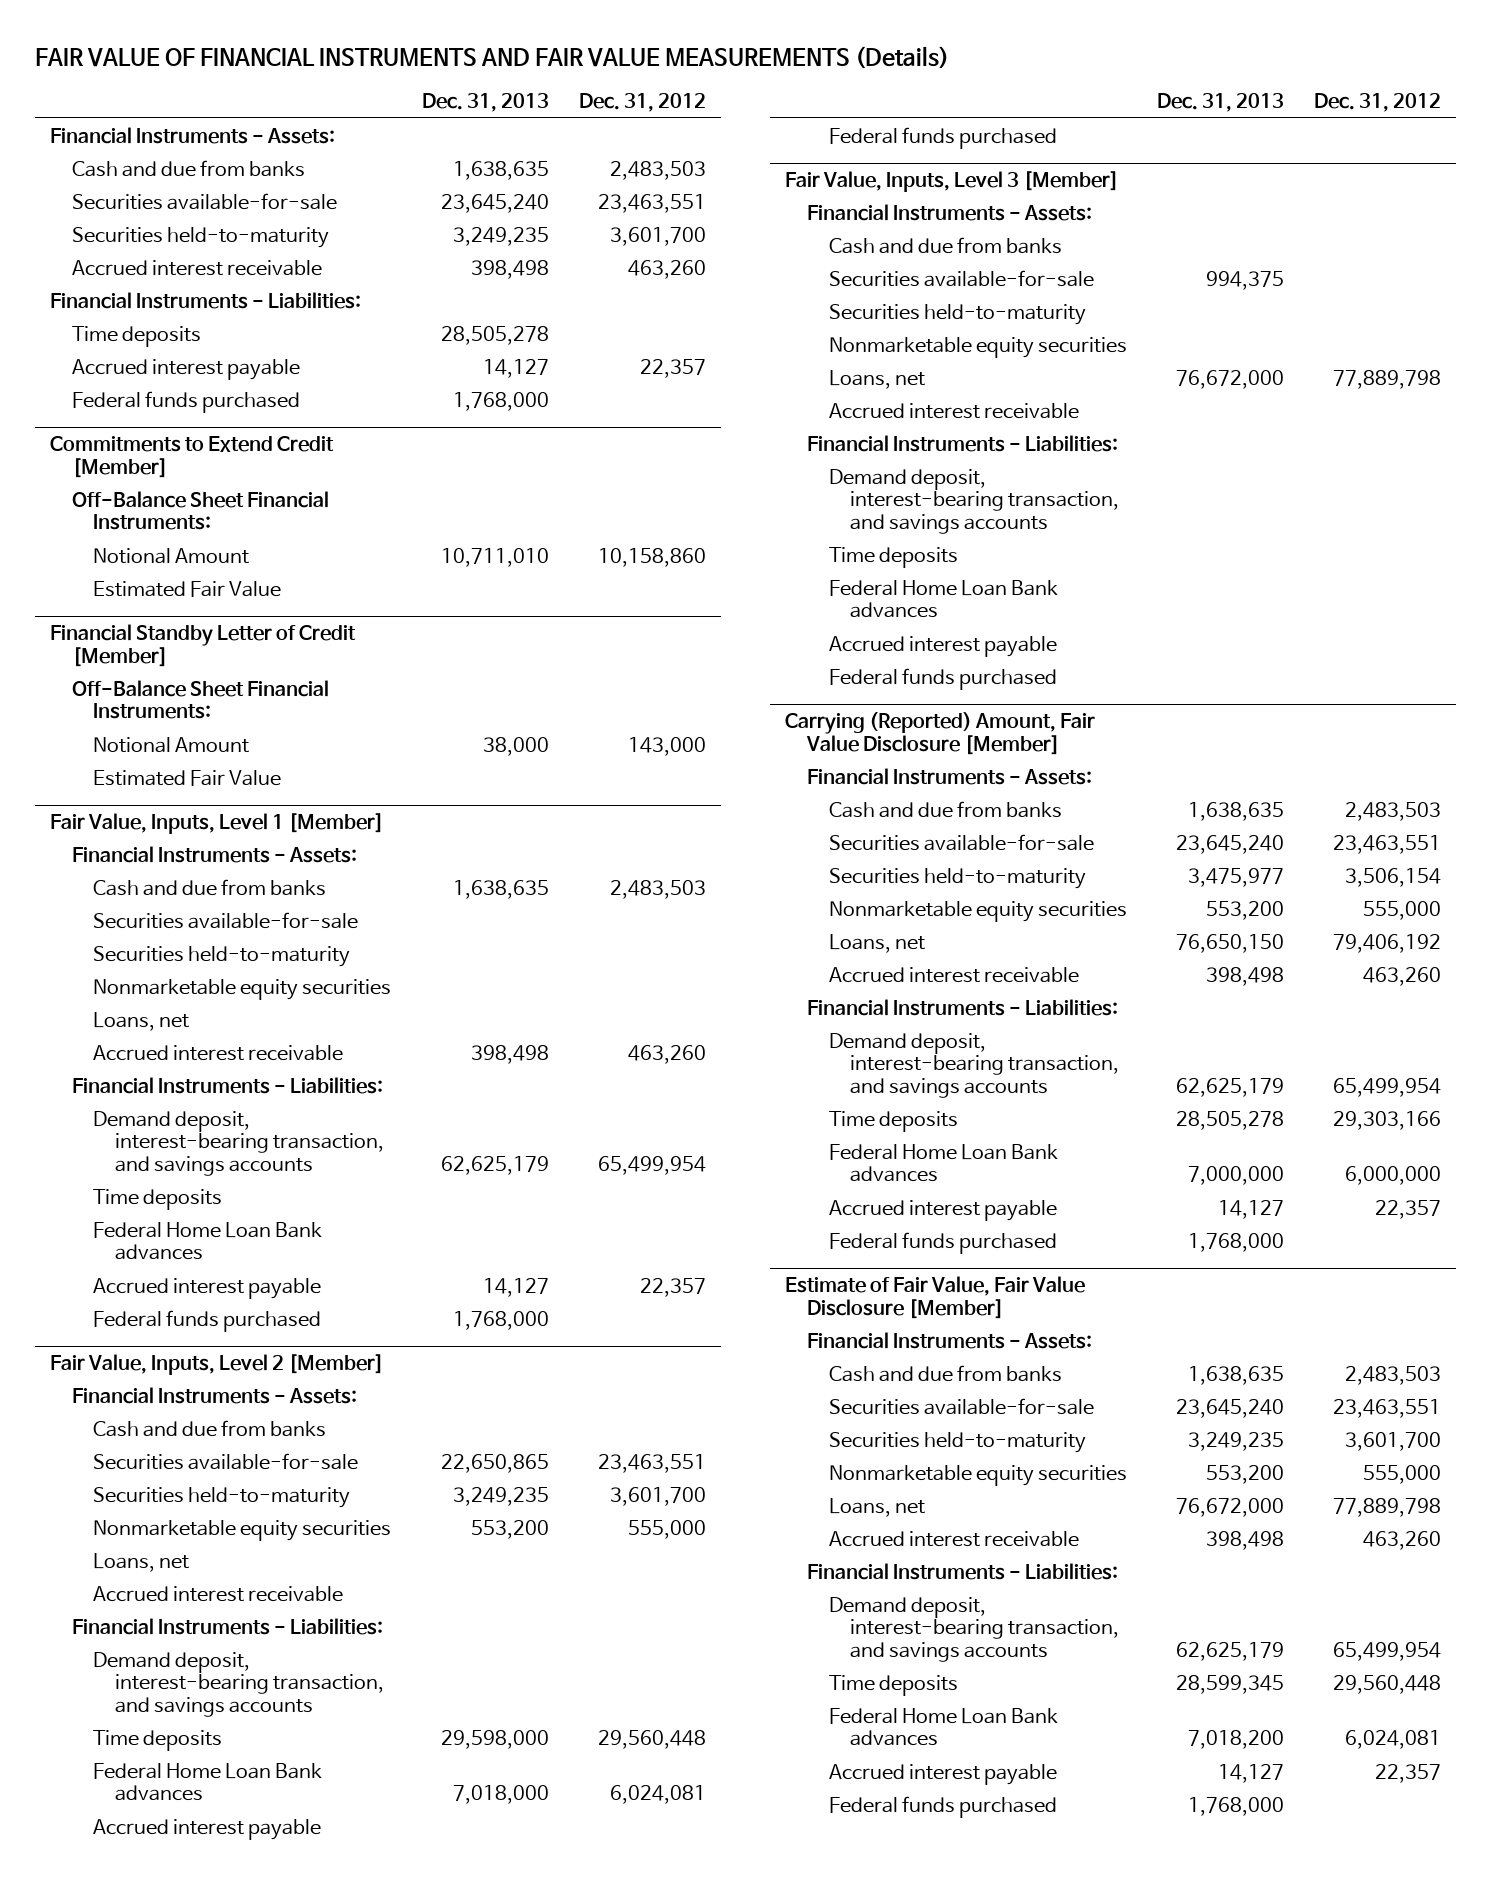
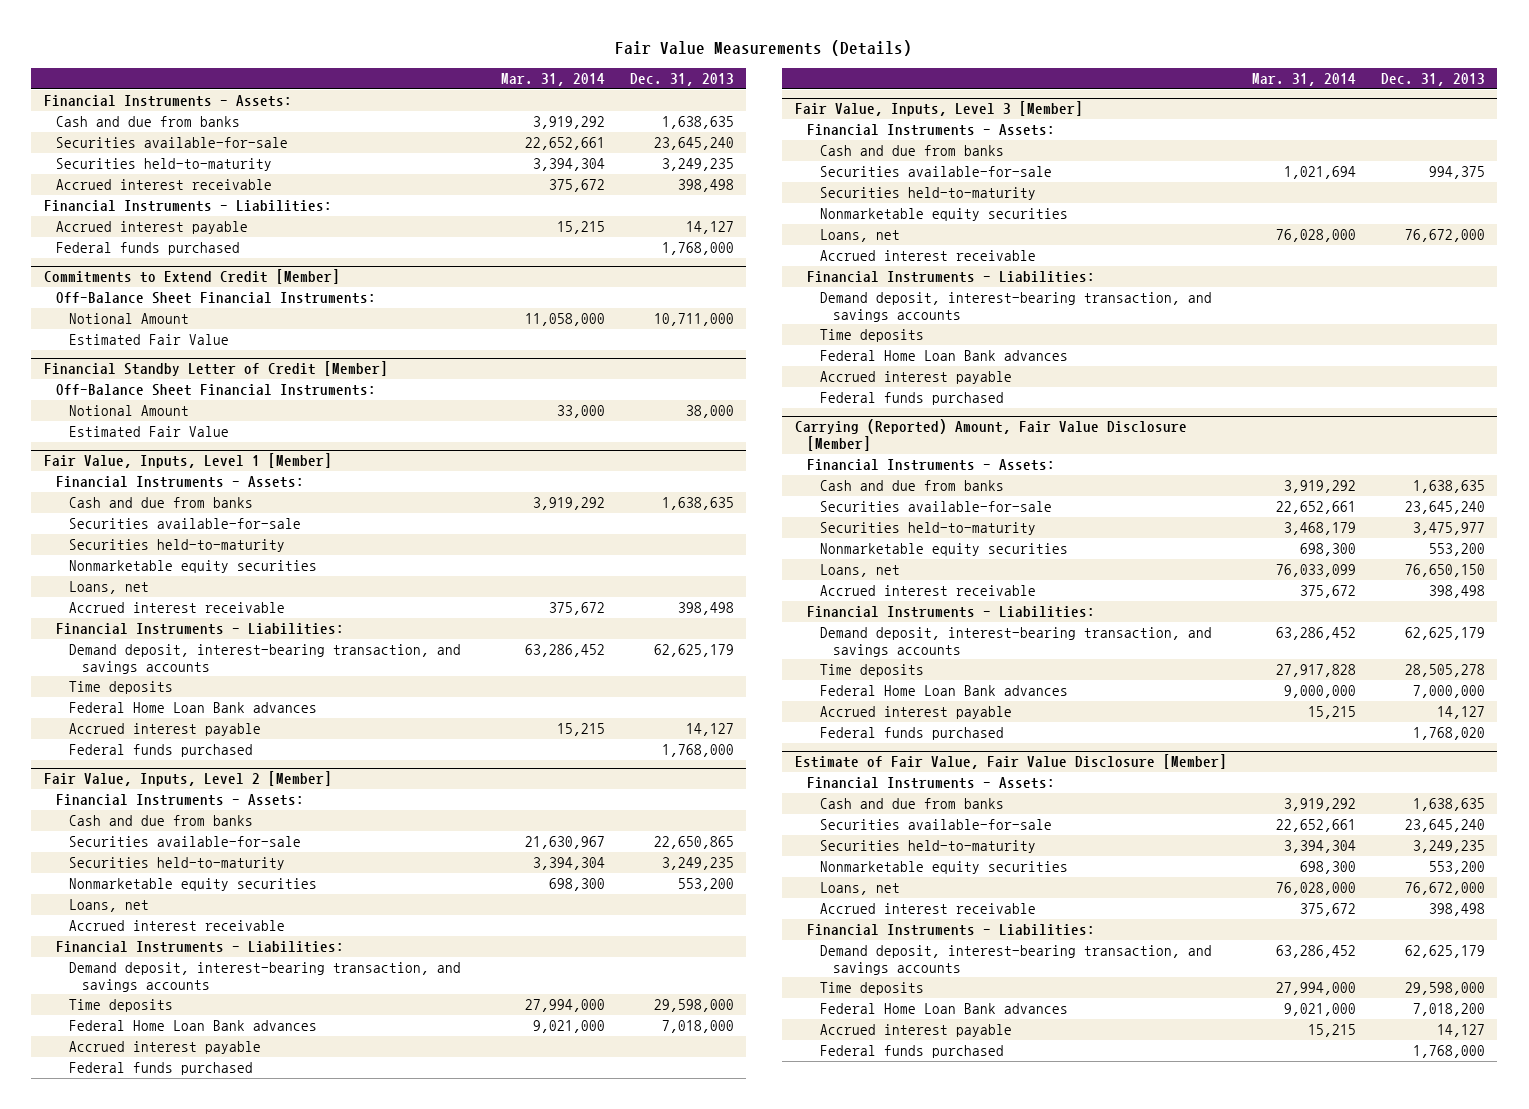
- FAIR VALUE OF FINANCIAL INSTRUMENTS AND FAIR VALUE MEASUREMENTS (Details)
+ Fair Value Measurements (Details)
- | Dec. 31, 2013 | Dec. 31, 2012
+ | Mar. 31, 2014 | Dec. 31, 2013
- Time deposits | 28,505,278 |
@ Commitments to Extend Credit [Member]
- Notional Amount | 10,711,010 | 10,158,860
+ Notional Amount | 11,058,000 | 10,711,000
@ Carrying (Reported) Amount, Fair Value Disclosure [Member]
- Federal funds purchased | 1,768,000 |
+ Federal funds purchased | | 1,768,020
@ Estimate of Fair Value, Fair Value Disclosure [Member]
- Time deposits | 28,599,345 | 29,560,448
+ Time deposits | 27,994,000 | 29,598,000

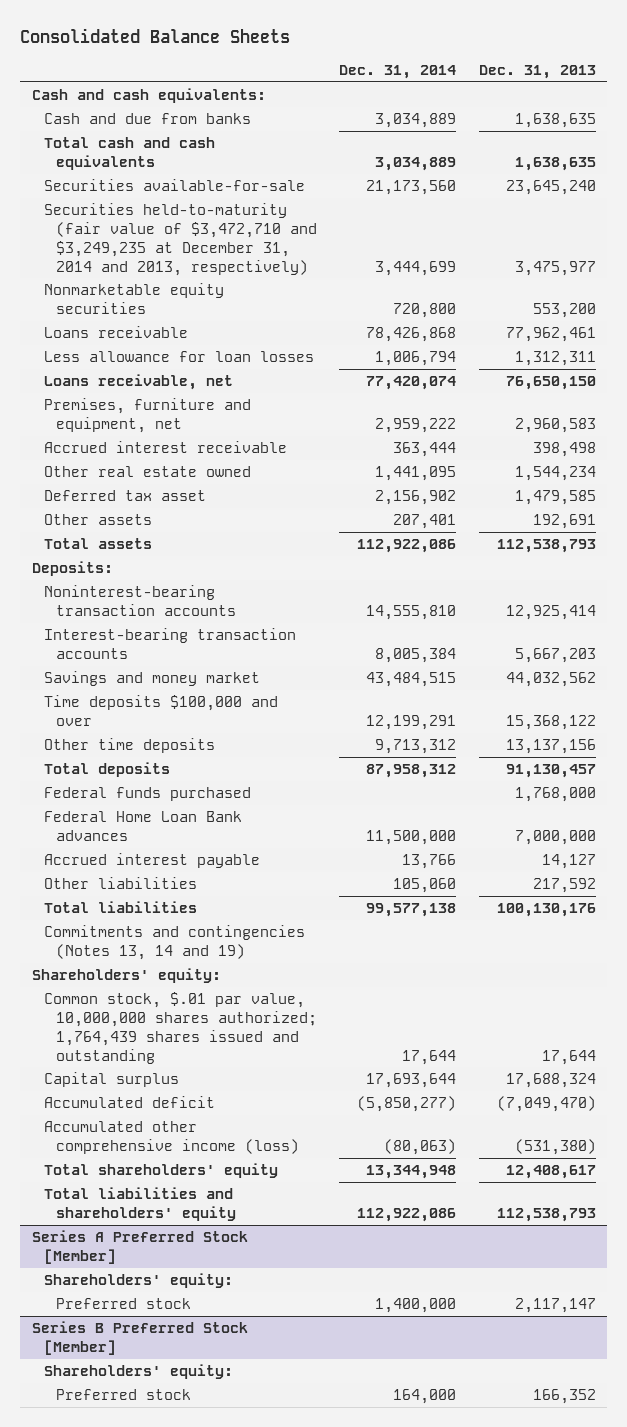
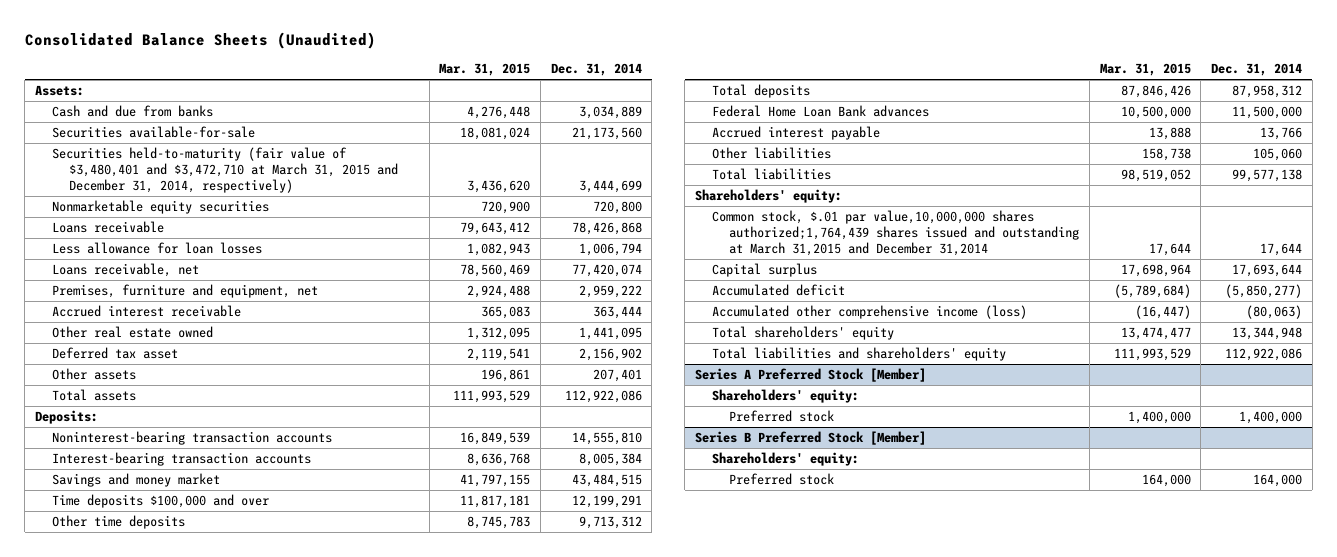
- Consolidated Balance Sheets
+ Consolidated Balance Sheets (Unaudited)
- | Dec. 31, 2014 | Dec. 31, 2013
+ | Mar. 31, 2015 | Dec. 31, 2014
- Cash and cash equivalents:
+ Assets:
- Total cash and cash equivalents | 3,034,889 | 1,638,635
- Securities held-to-maturity (fair value of $3,472,710 and $3,249,235 at December 31, 2014 and 2013, respectively) | 3,444,699 | 3,475,977
+ Securities held-to-maturity (fair value of $3,480,401 and $3,472,710 at March 31, 2015 and December 31, 2014, respectively) | 3,436,620 | 3,444,699
- Federal funds purchased | | 1,768,000
- Commitments and contingencies (Notes 13, 14 and 19)
- Common stock, $.01 par value, 10,000,000 shares authorized; 1,764,439 shares issued and outstanding | 17,644 | 17,644
+ Common stock, $.01 par value,10,000,000 shares authorized;1,764,439 shares issued and outstanding at March 31,2015 and December 31,2014 | 17,644 | 17,644

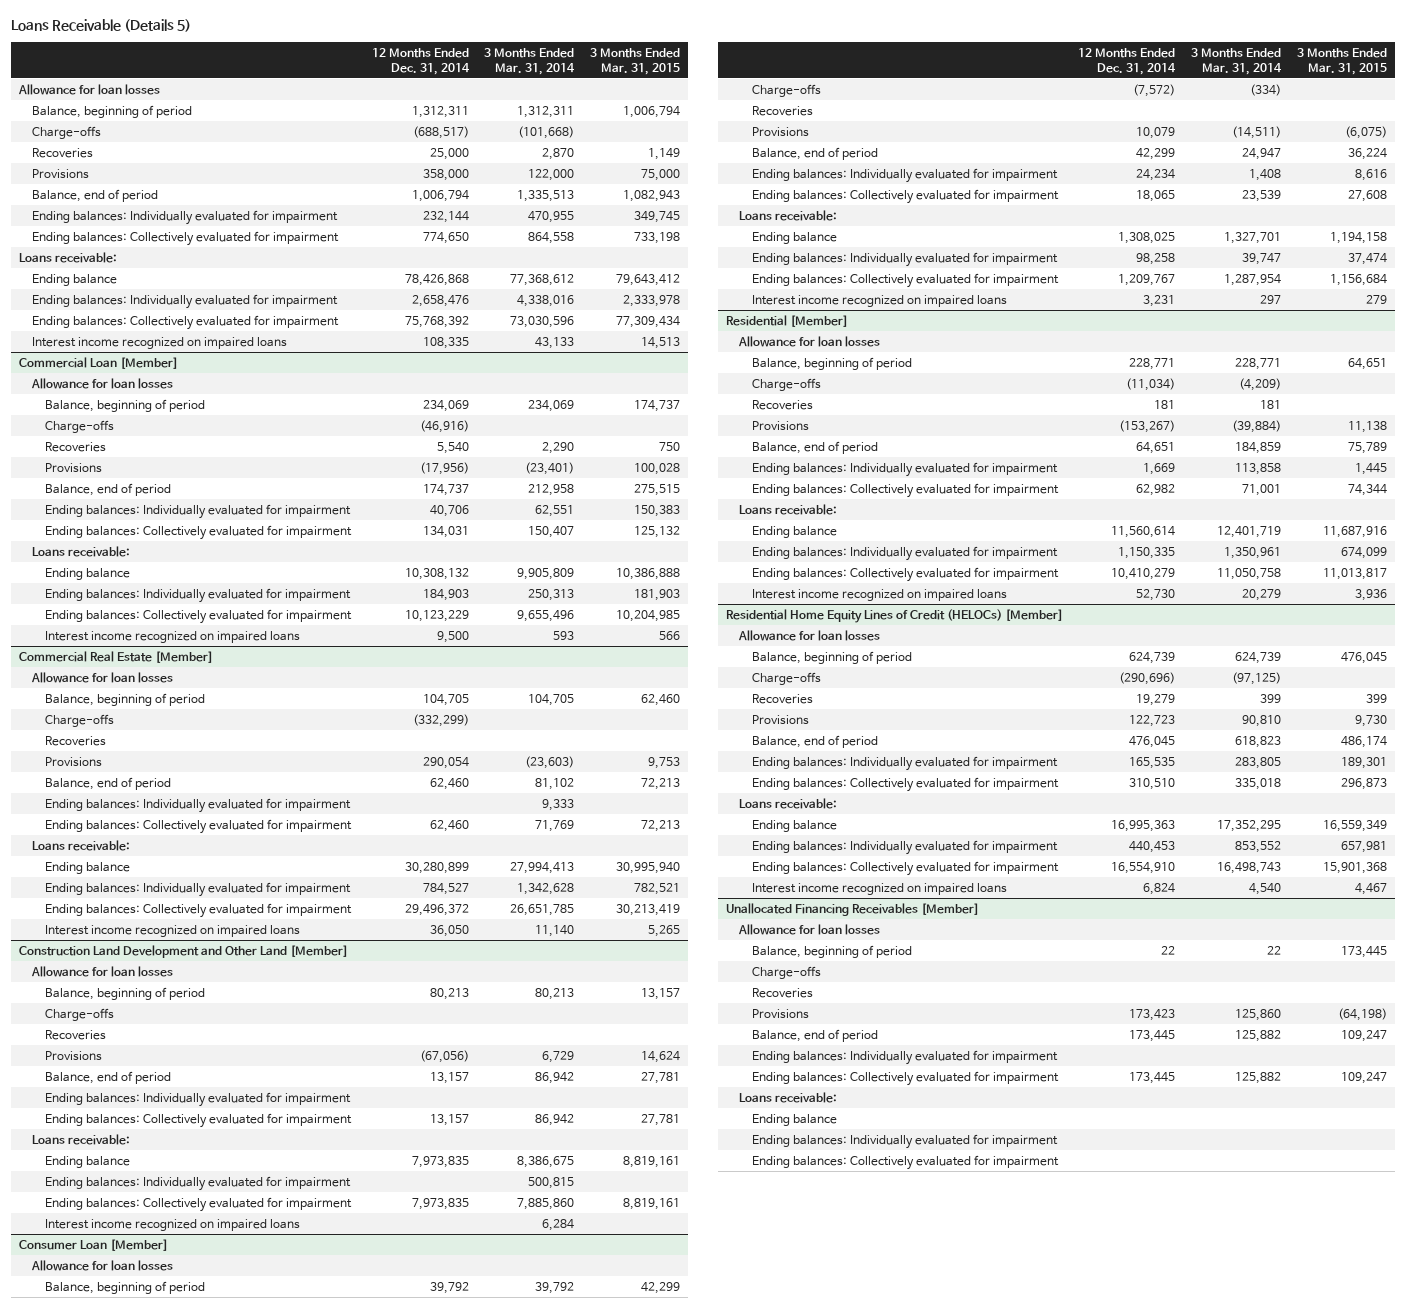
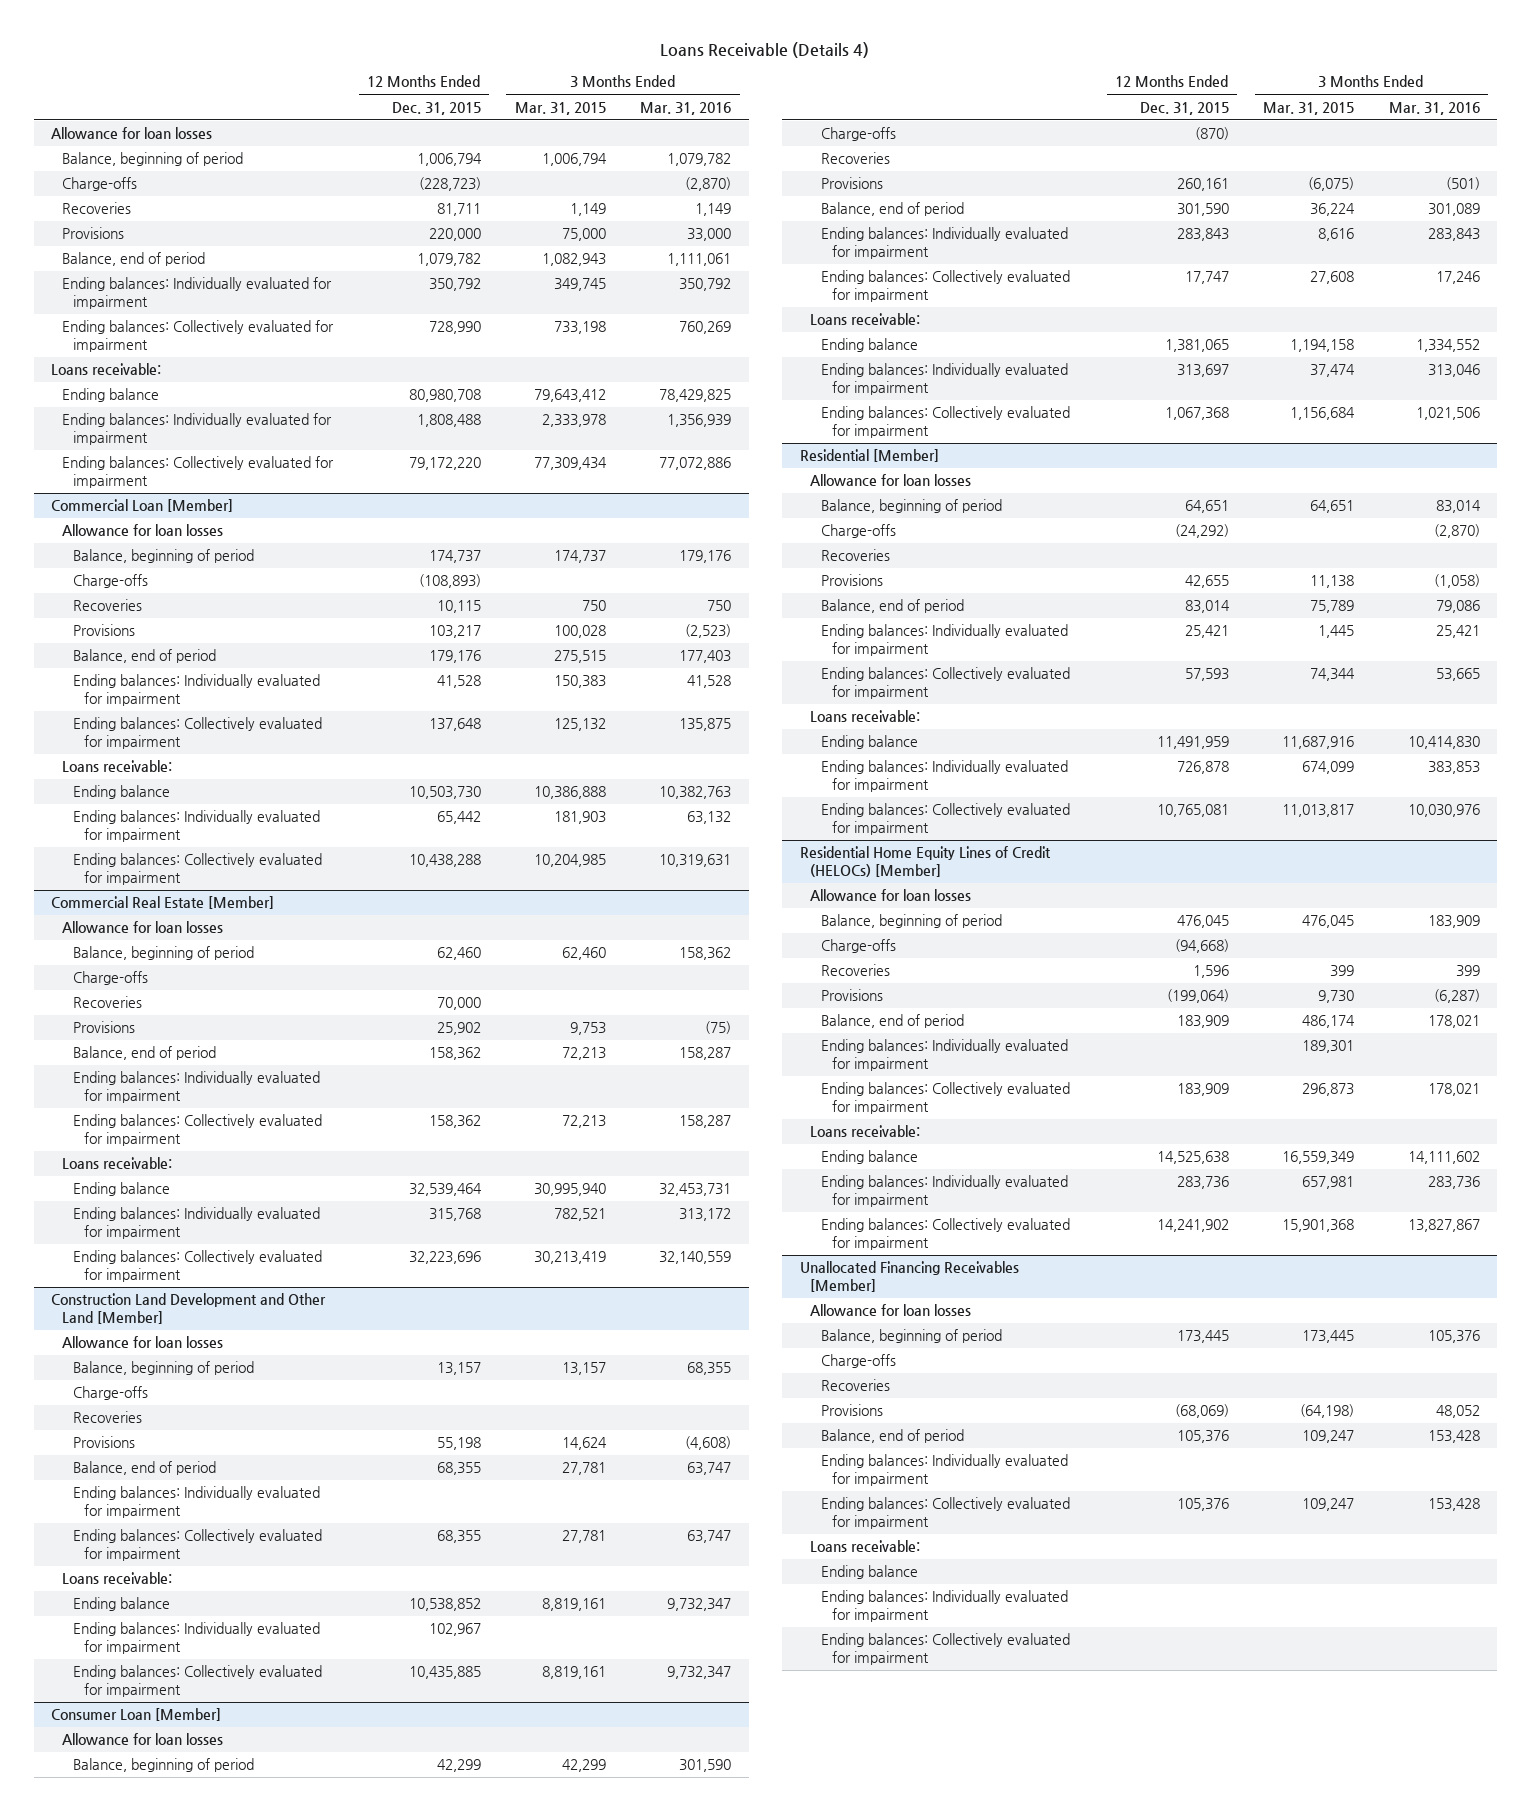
- Loans Receivable (Details 5)
+ Loans Receivable (Details 4)
- | 12 Months Ended Dec. 31, 2014 | 3 Months Ended Mar. 31, 2014 | 3 Months Ended Mar. 31, 2015
+ | 12 Months Ended Dec. 31, 2015 | 3 Months Ended Mar. 31, 2015 | 3 Months Ended Mar. 31, 2016
- Interest income recognized on impaired loans | 108,335 | 43,133 | 14,513
@ Commercial Loan [Member]
- Interest income recognized on impaired loans | 9,500 | 593 | 566
@ Commercial Real Estate [Member]
- Interest income recognized on impaired loans | 36,050 | 11,140 | 5,265
@ Construction Land Development and Other Land [Member]
- Interest income recognized on impaired loans | | 6,284 |
@ Consumer Loan [Member]
- Interest income recognized on impaired loans | 3,231 | 297 | 279
@ Residential [Member]
- Interest income recognized on impaired loans | 52,730 | 20,279 | 3,936
@ Residential Home Equity Lines of Credit (HELOCs) [Member]
- Interest income recognized on impaired loans | 6,824 | 4,540 | 4,467

